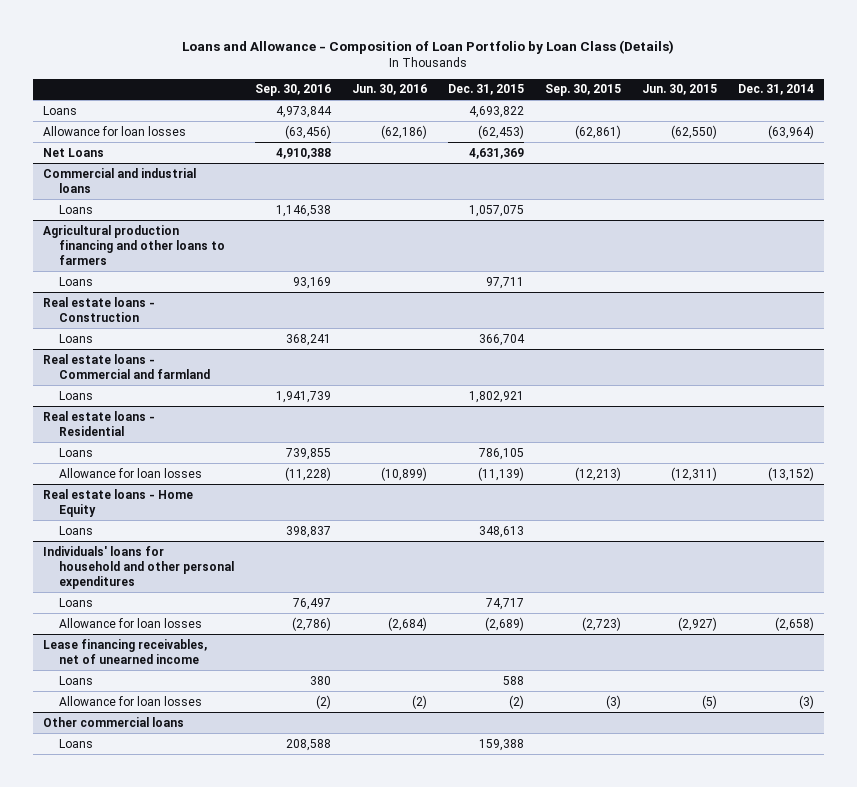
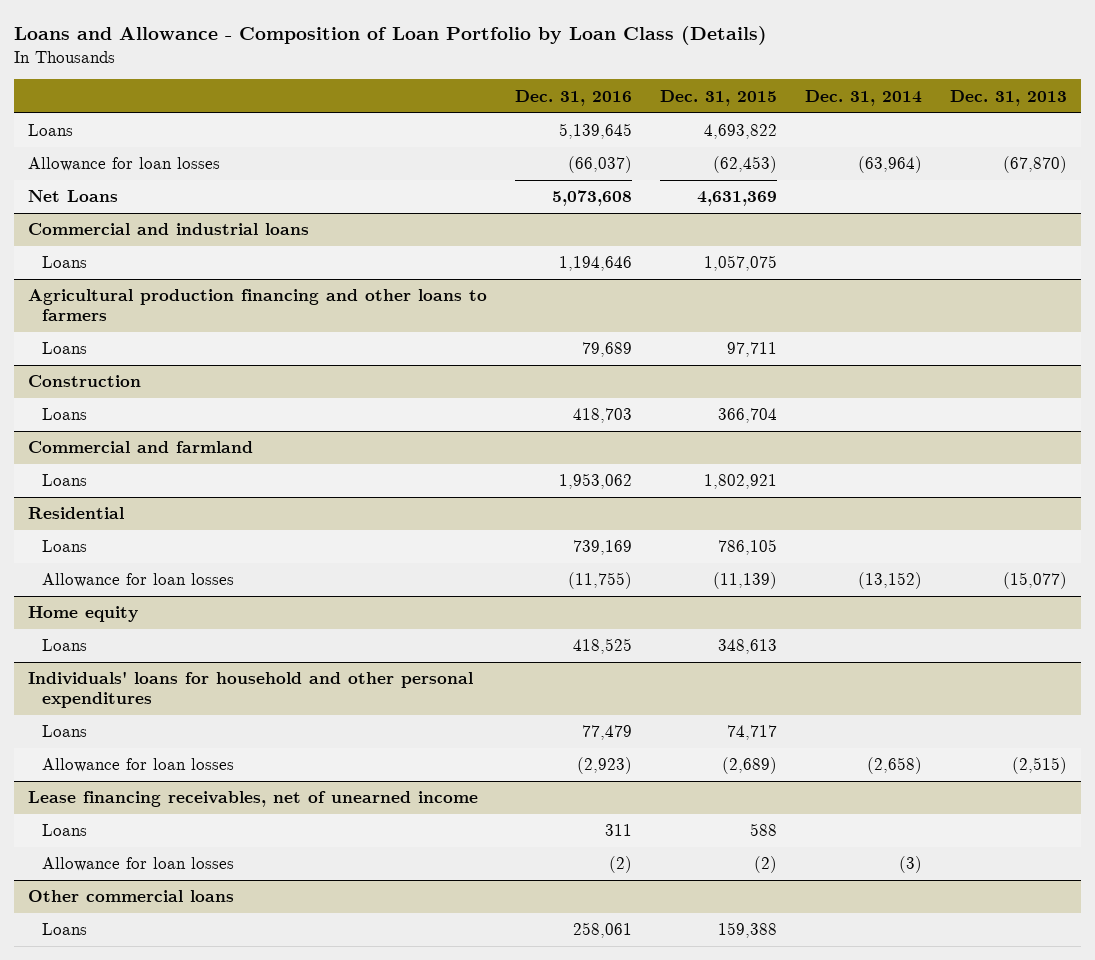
- | Sep. 30, 2016 | Jun. 30, 2016 | Dec. 31, 2015 | Sep. 30, 2015 | Jun. 30, 2015 | Dec. 31, 2014
+ | Dec. 31, 2016 | Dec. 31, 2015 | Dec. 31, 2014 | Dec. 31, 2013
- Real estate loans - Construction
+ Construction
- Real estate loans - Commercial and farmland
+ Commercial and farmland
- Real estate loans - Residential
+ Residential
- Real estate loans - Home Equity
+ Home equity

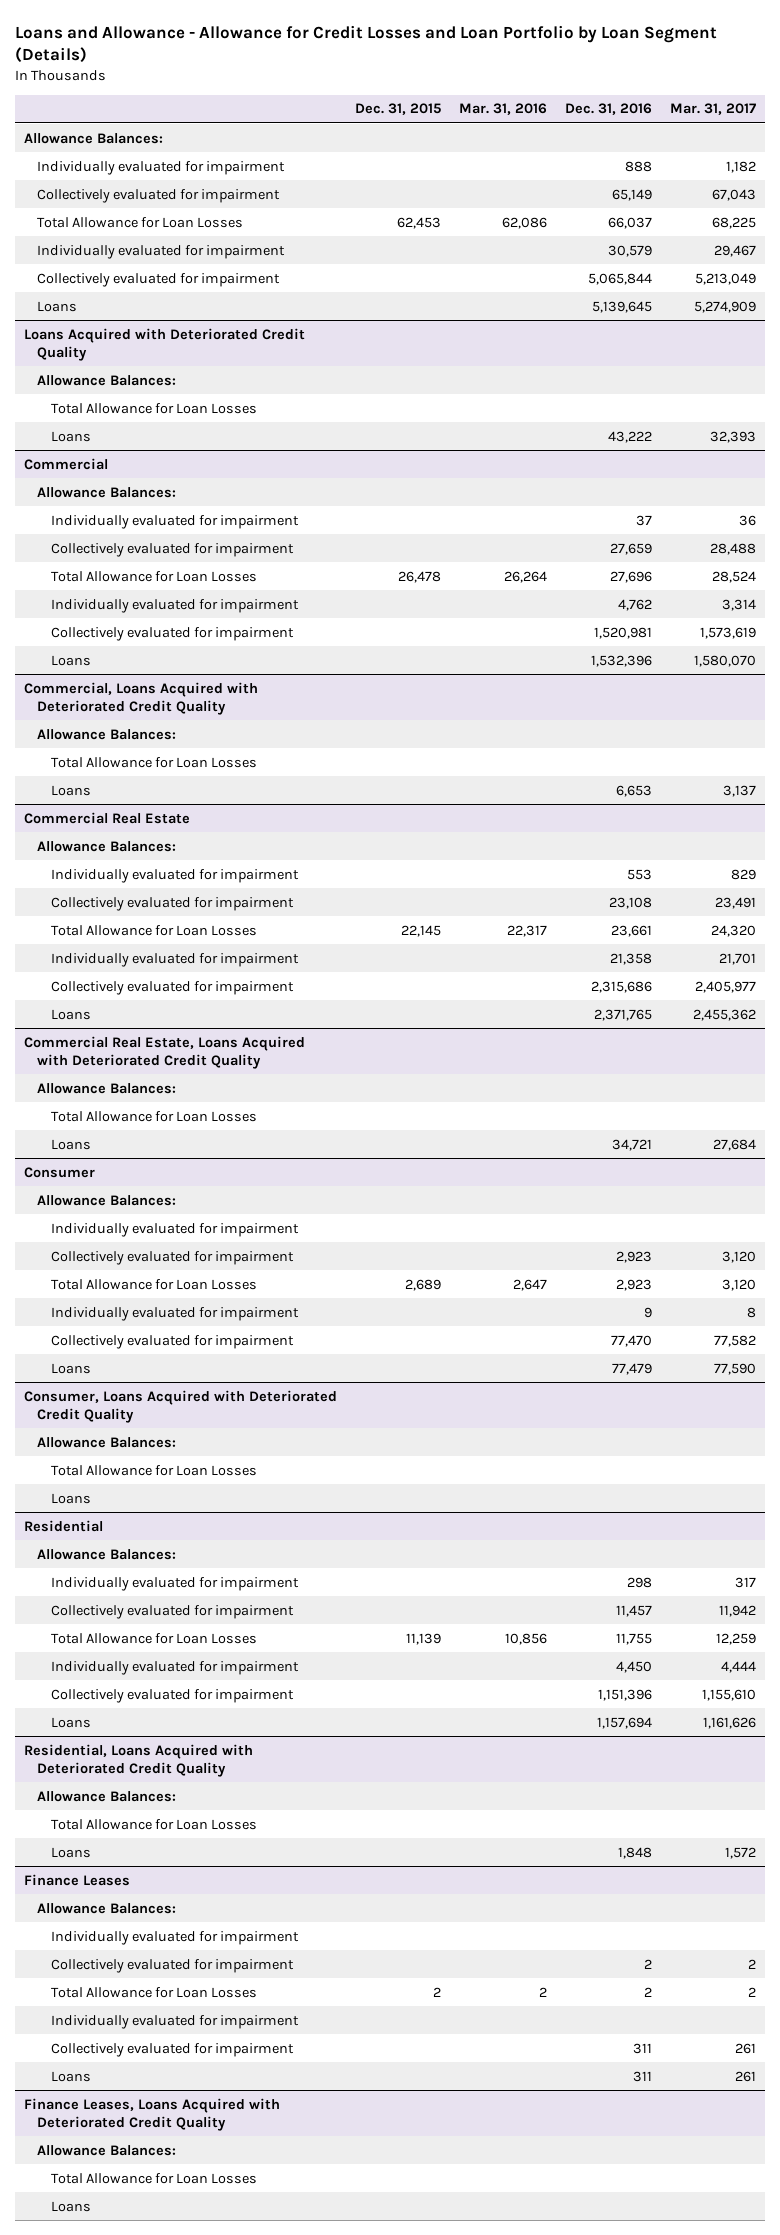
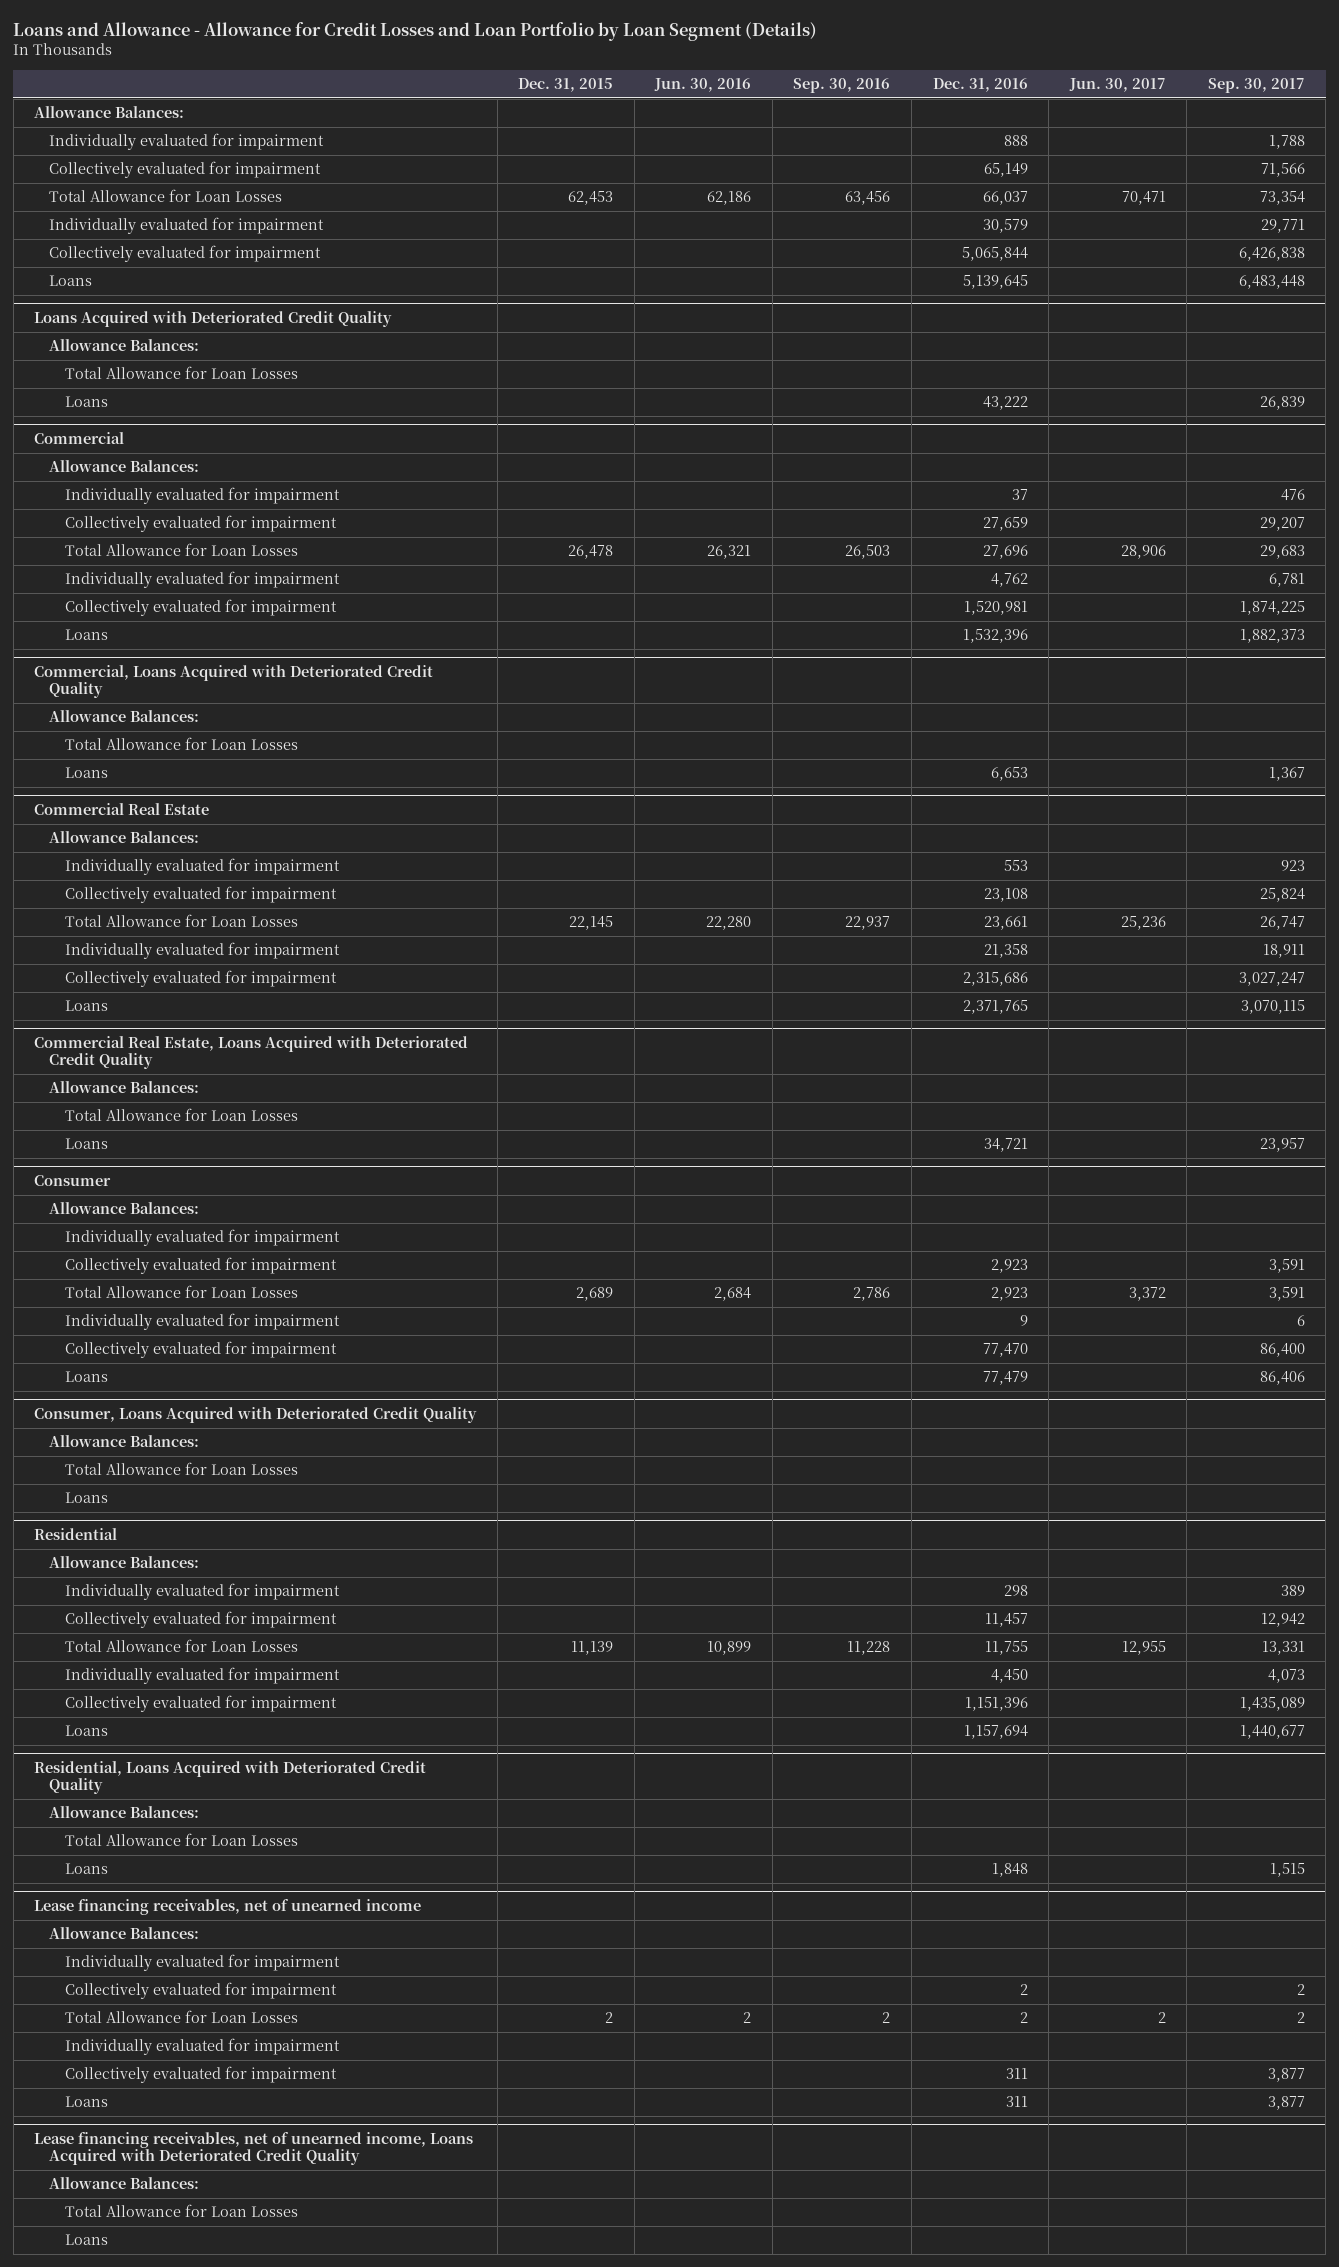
- | Dec. 31, 2015 | Mar. 31, 2016 | Dec. 31, 2016 | Mar. 31, 2017
+ | Dec. 31, 2015 | Jun. 30, 2016 | Sep. 30, 2016 | Dec. 31, 2016 | Jun. 30, 2017 | Sep. 30, 2017
- Finance Leases
+ Lease financing receivables, net of unearned income
- Finance Leases, Loans Acquired with Deteriorated Credit Quality
+ Lease financing receivables, net of unearned income, Loans Acquired with Deteriorated Credit Quality

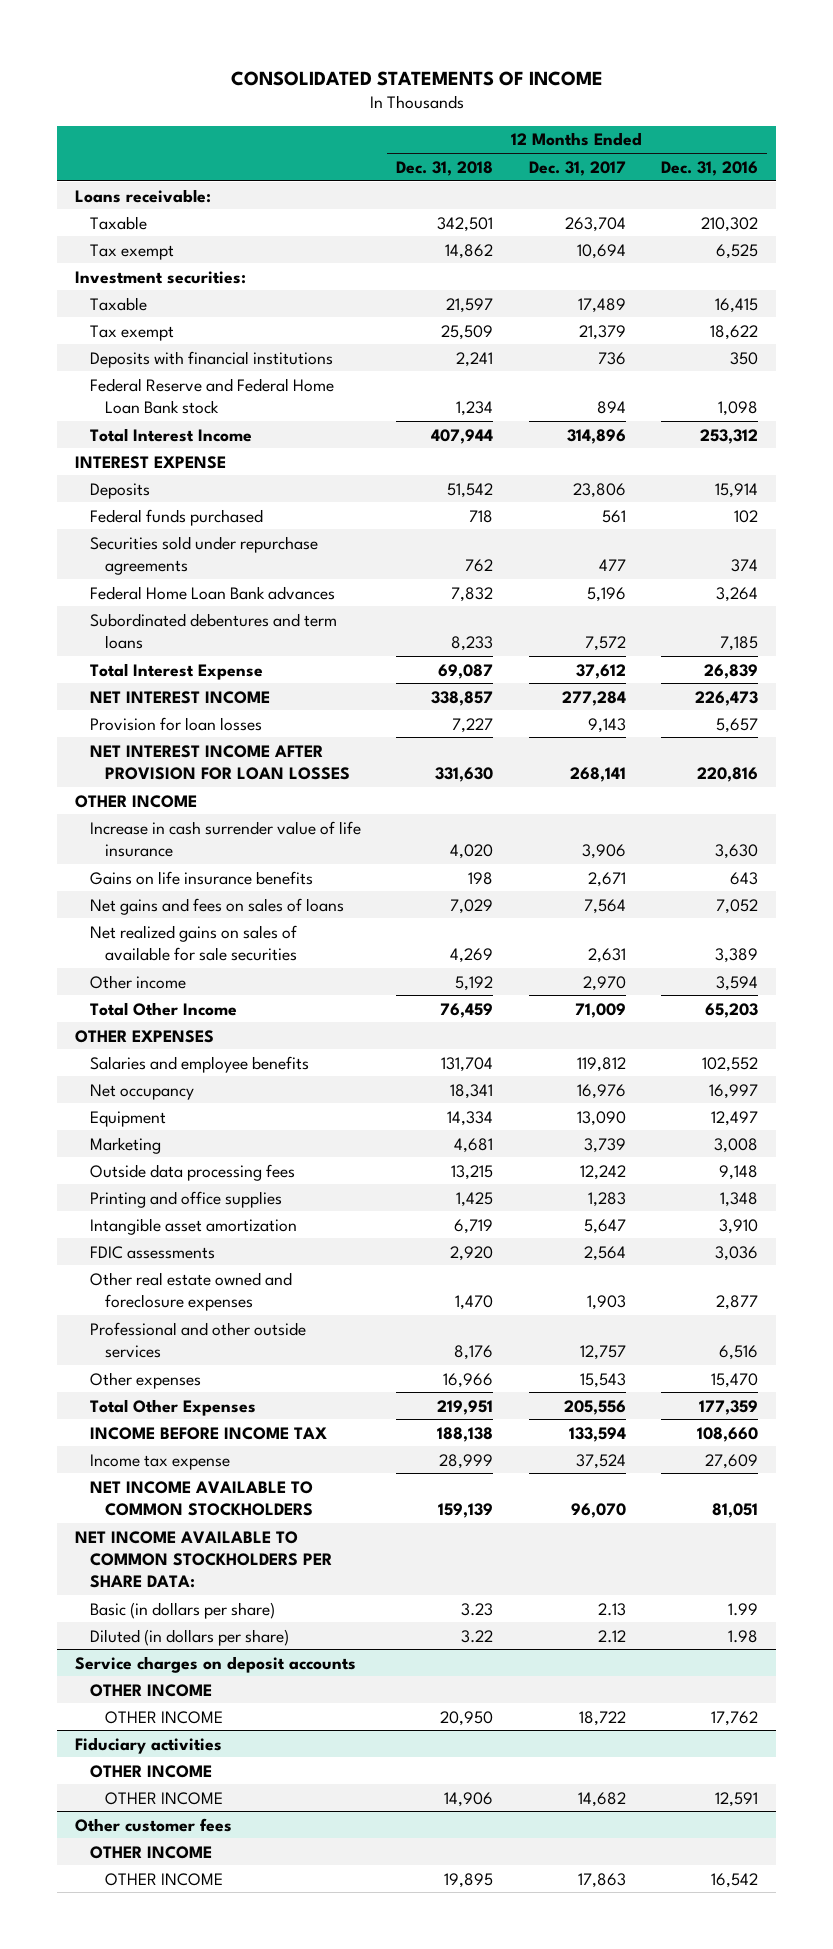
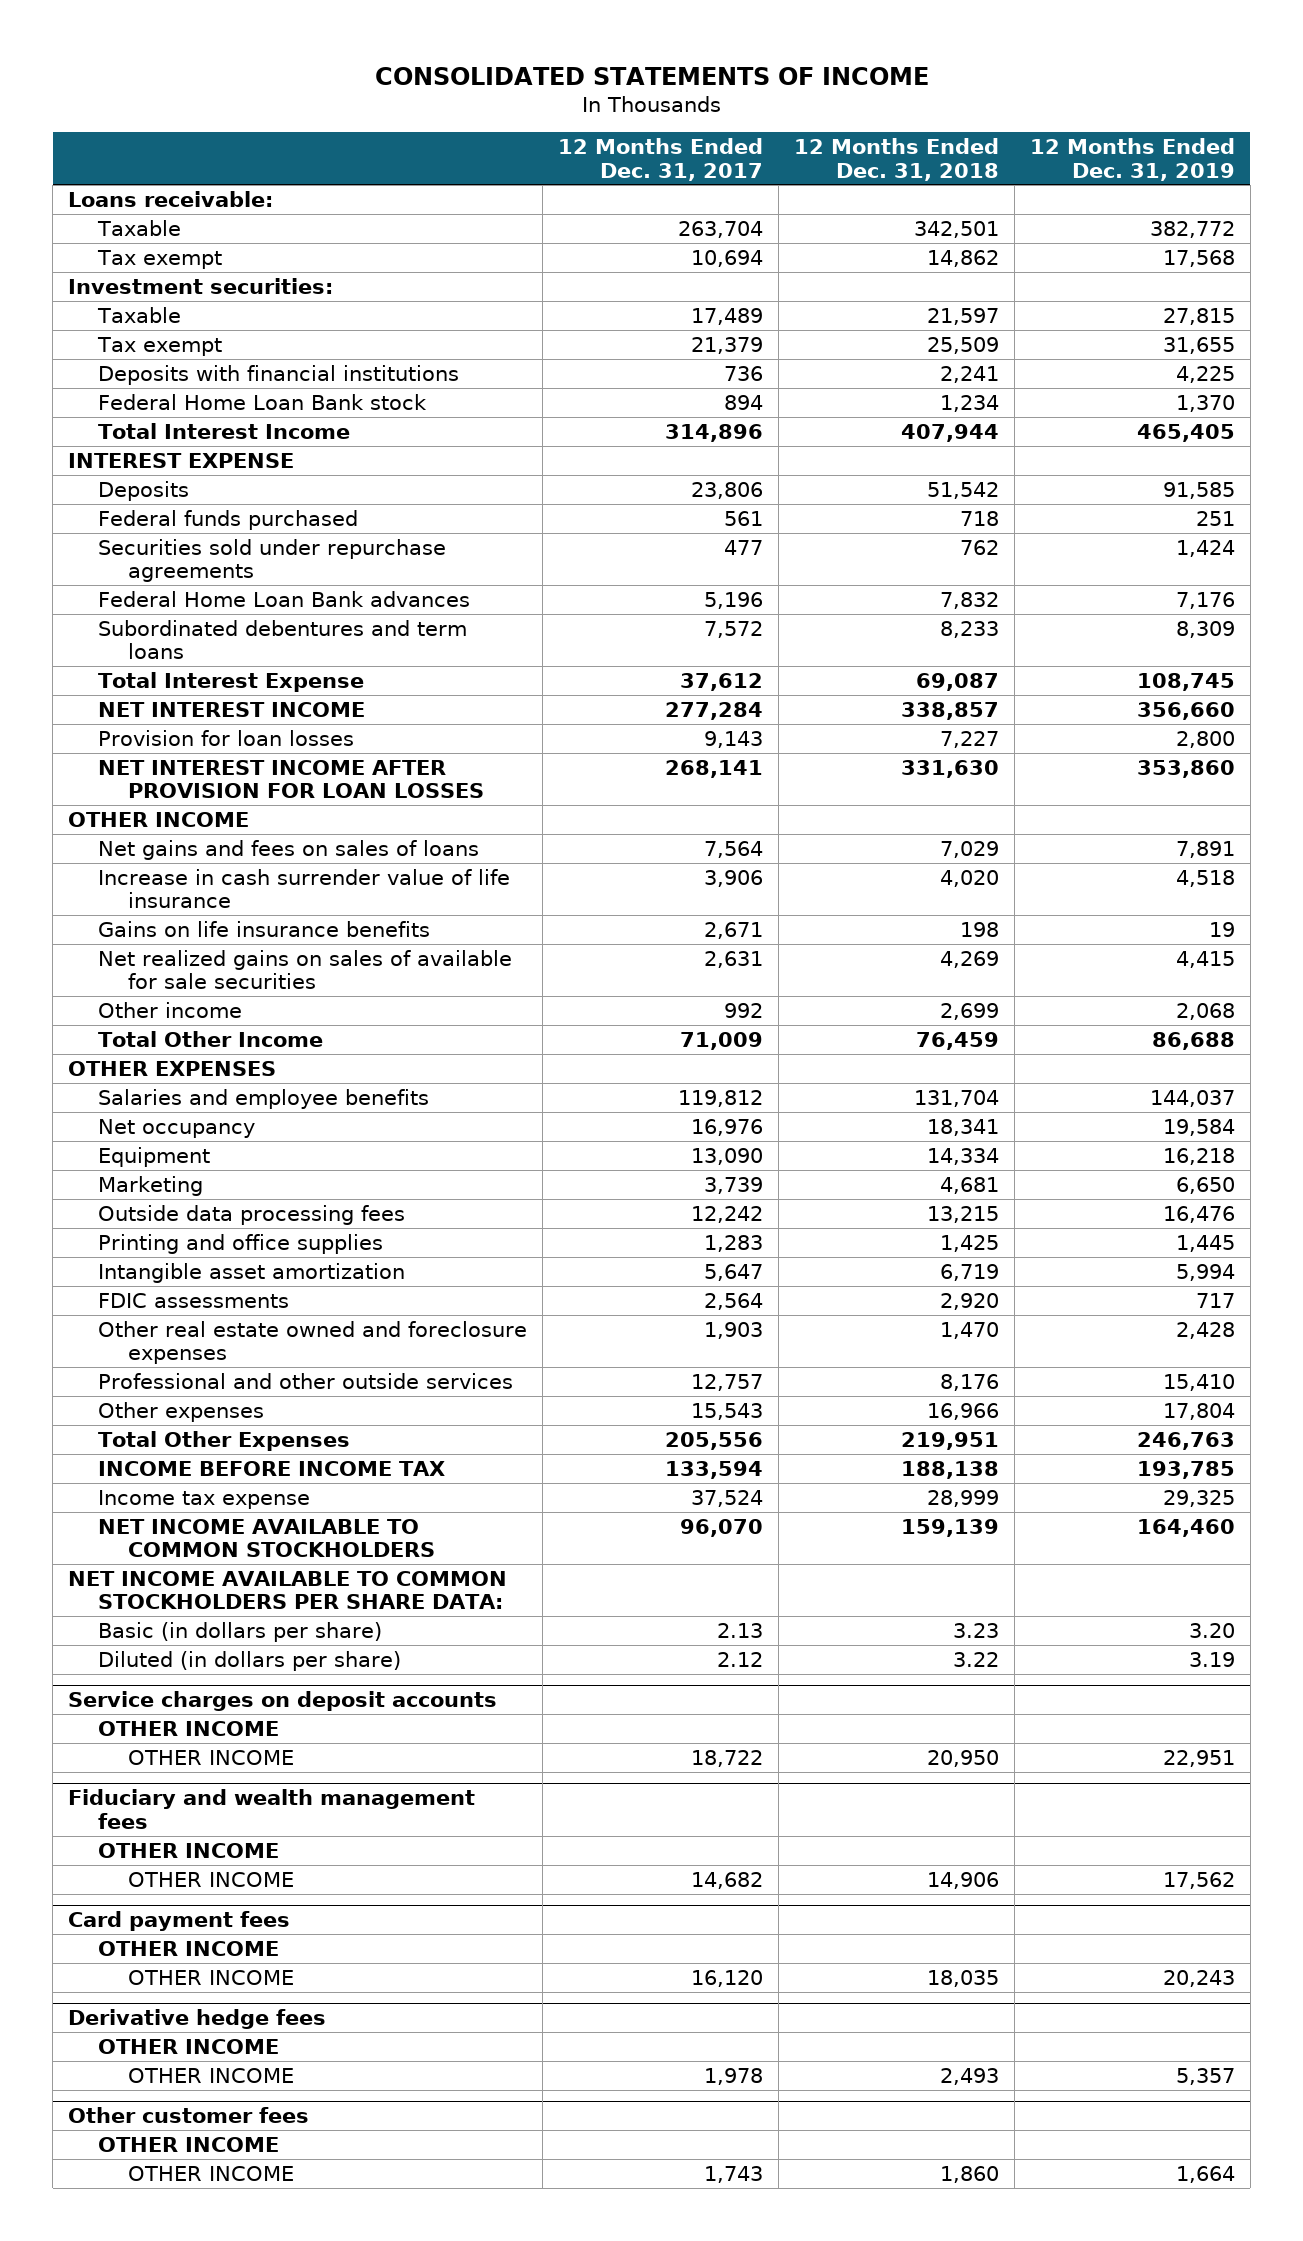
- | 12 Months Ended Dec. 31, 2018 | 12 Months Ended Dec. 31, 2017 | 12 Months Ended Dec. 31, 2016
+ | 12 Months Ended Dec. 31, 2017 | 12 Months Ended Dec. 31, 2018 | 12 Months Ended Dec. 31, 2019
- Federal Reserve and Federal Home Loan Bank stock | 1,234 | 894 | 1,098
+ Federal Home Loan Bank stock | 894 | 1,234 | 1,370
moved up: Net gains and fees on sales of loans | 7,564 | 7,029 | 7,891
- Other income | 5,192 | 2,970 | 3,594
+ Other income | 992 | 2,699 | 2,068
- Fiduciary activities
+ Fiduciary and wealth management fees
+ Card payment fees
+ OTHER INCOME
+ OTHER INCOME | 16,120 | 18,035 | 20,243
+ Derivative hedge fees
+ OTHER INCOME
+ OTHER INCOME | 1,978 | 2,493 | 5,357
@ Other customer fees
- OTHER INCOME | 19,895 | 17,863 | 16,542
+ OTHER INCOME | 1,743 | 1,860 | 1,664

